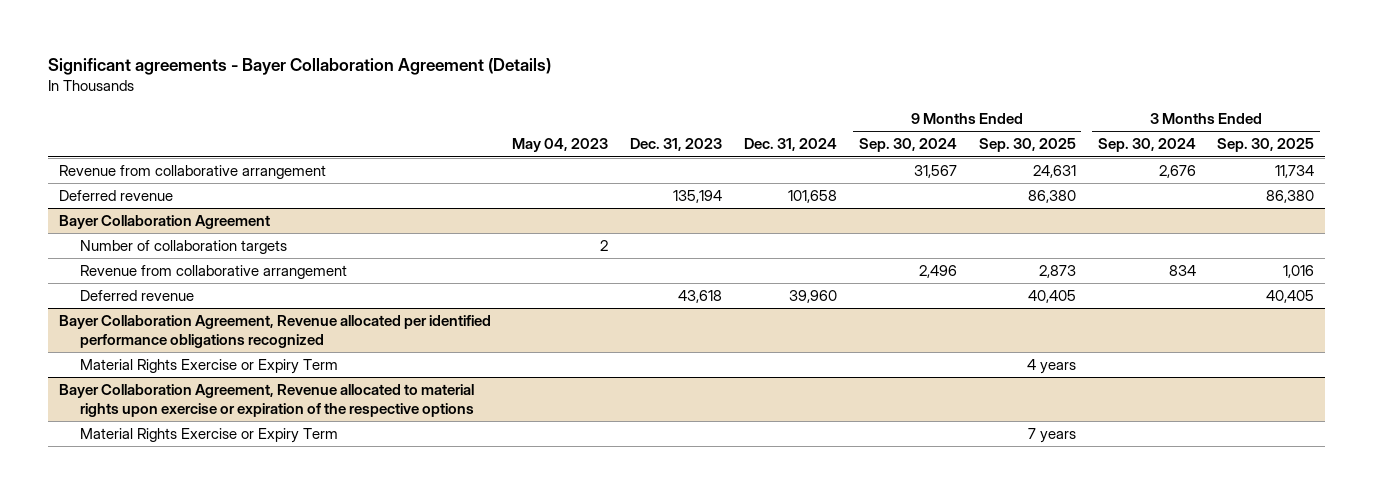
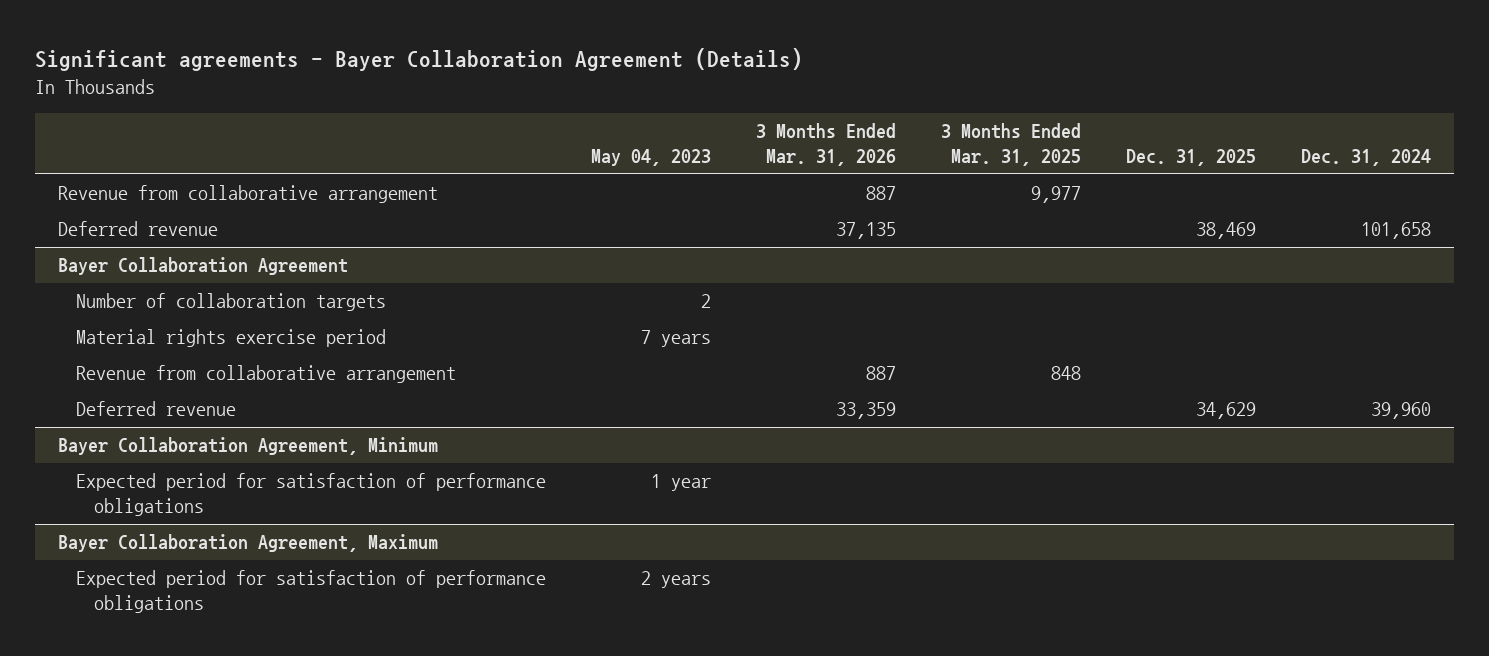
- | May 04, 2023 | Dec. 31, 2023 | Dec. 31, 2024 | 9 Months Ended Sep. 30, 2024 | 9 Months Ended Sep. 30, 2025 | 3 Months Ended Sep. 30, 2024 | 3 Months Ended Sep. 30, 2025
+ | May 04, 2023 | 3 Months Ended Mar. 31, 2026 | 3 Months Ended Mar. 31, 2025 | Dec. 31, 2025 | Dec. 31, 2024
@ Bayer Collaboration Agreement
+ Material rights exercise period | 7 years | | | |
- Bayer Collaboration Agreement, Revenue allocated per identified performance obligations recognized
- Material Rights Exercise or Expiry Term | | | | | 4 years | |
- Bayer Collaboration Agreement, Revenue allocated to material rights upon exercise or expiration of the respective options
- Material Rights Exercise or Expiry Term | | | | | 7 years | |
+ Bayer Collaboration Agreement, Minimum
+ Expected period for satisfaction of performance obligations | 1 year | | | |
+ Bayer Collaboration Agreement, Maximum
+ Expected period for satisfaction of performance obligations | 2 years | | | |

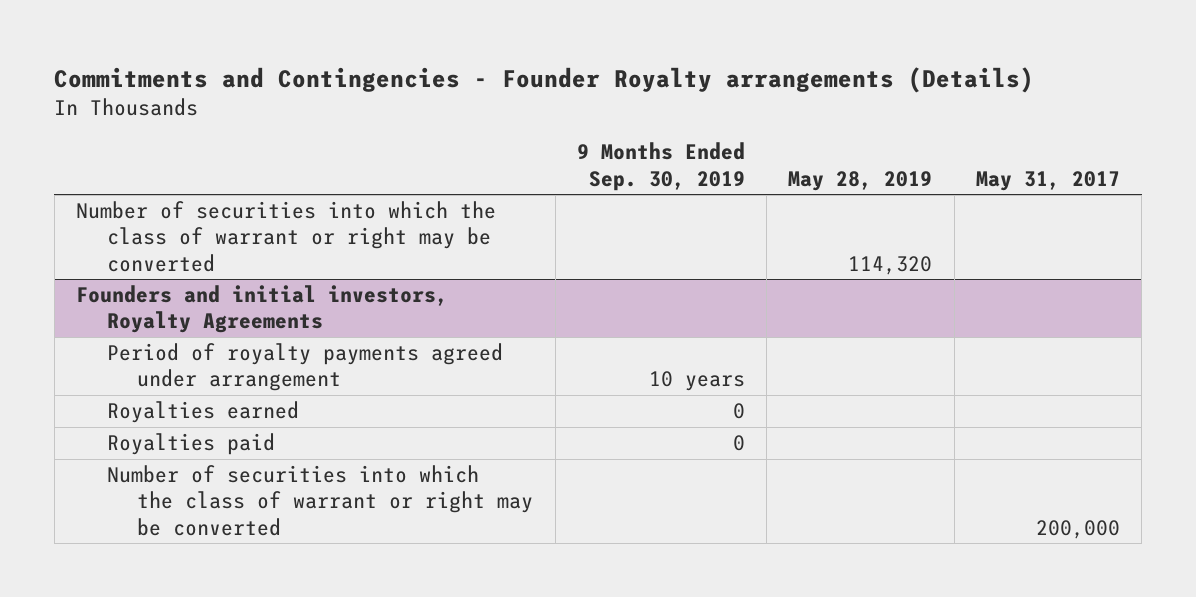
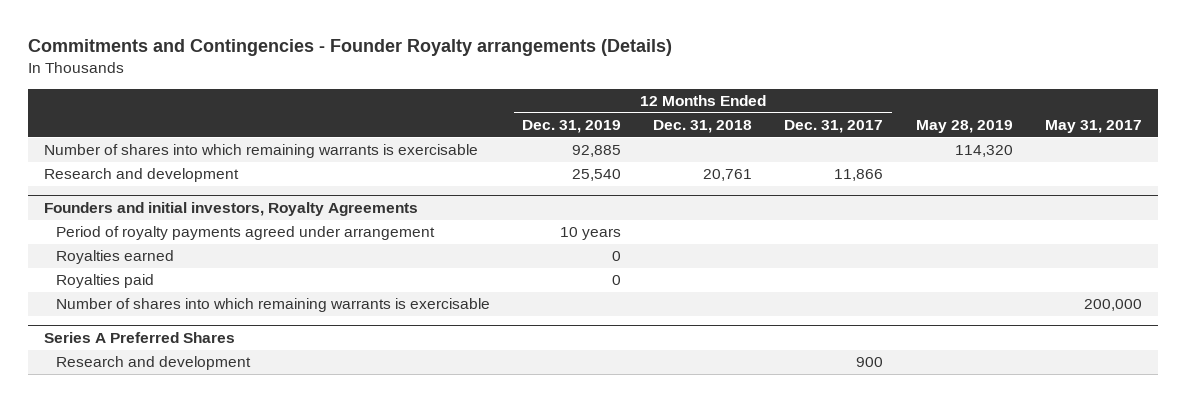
- | 9 Months Ended Sep. 30, 2019 | May 28, 2019 | May 31, 2017
+ | 12 Months Ended Dec. 31, 2019 | 12 Months Ended Dec. 31, 2018 | 12 Months Ended Dec. 31, 2017 | May 28, 2019 | May 31, 2017
- Number of securities into which the class of warrant or right may be converted | | 114,320 |
+ Number of shares into which remaining warrants is exercisable | 92,885 | | | 114,320 |
+ Research and development | 25,540 | 20,761 | 11,866 | |
@ Founders and initial investors, Royalty Agreements
- Number of securities into which the class of warrant or right may be converted | | | 200,000
+ Number of shares into which remaining warrants is exercisable | | | | | 200,000
+ Series A Preferred Shares
+ Research and development | | | 900 | |

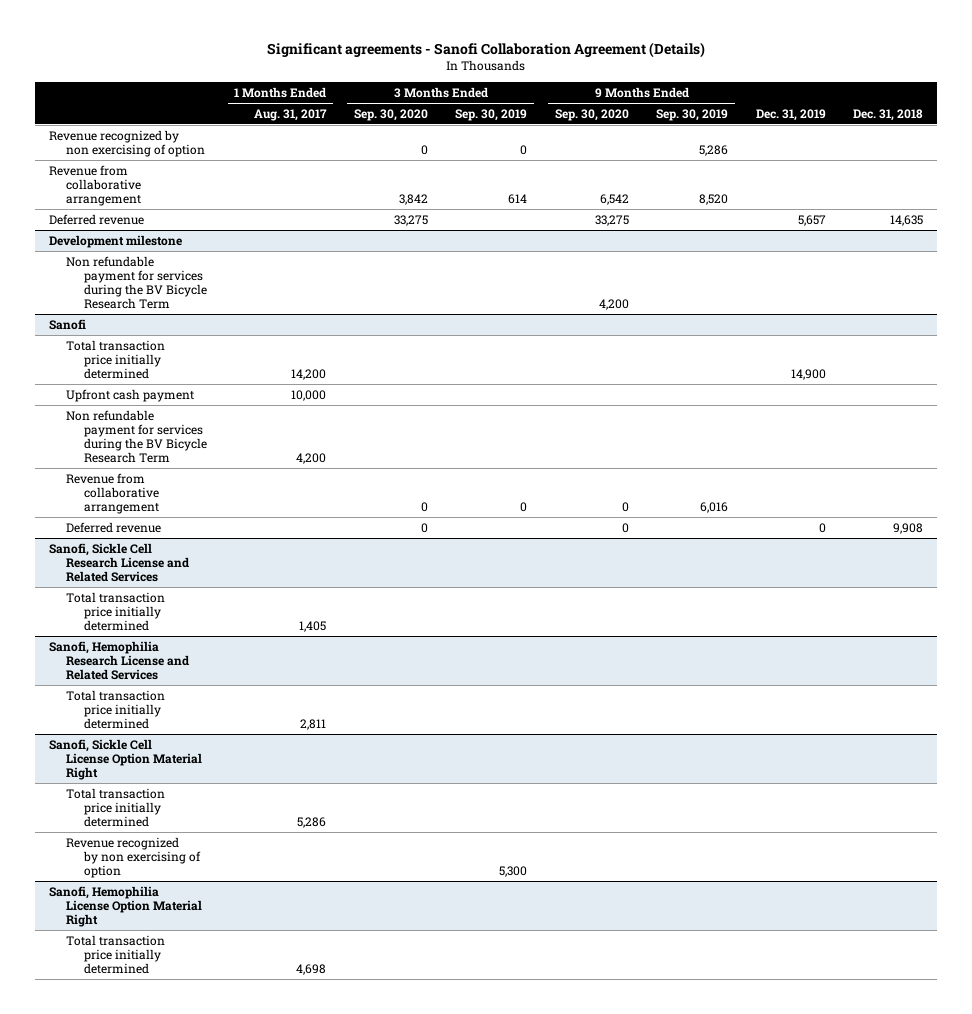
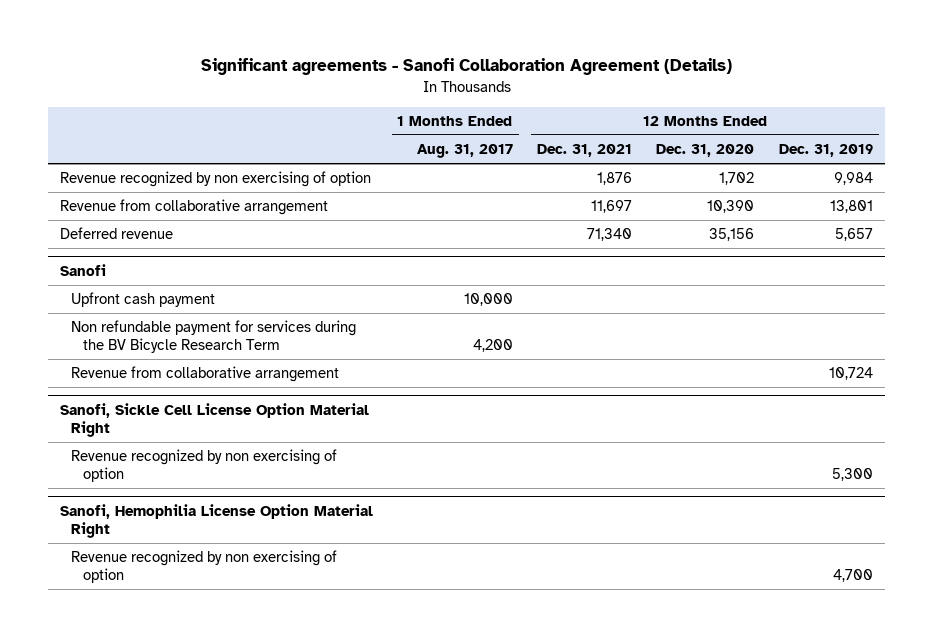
- | 1 Months Ended Aug. 31, 2017 | 3 Months Ended Sep. 30, 2020 | 3 Months Ended Sep. 30, 2019 | 9 Months Ended Sep. 30, 2020 | 9 Months Ended Sep. 30, 2019 | Dec. 31, 2019 | Dec. 31, 2018
+ | 1 Months Ended Aug. 31, 2017 | 12 Months Ended Dec. 31, 2021 | 12 Months Ended Dec. 31, 2020 | 12 Months Ended Dec. 31, 2019
- Development milestone
- Non refundable payment for services during the BV Bicycle Research Term | | | | 4,200 | | |
@ Sanofi
- Total transaction price initially determined | 14,200 | | | | | 14,900 |
- Deferred revenue | | 0 | | 0 | | 0 | 9,908
- Sanofi, Sickle Cell Research License and Related Services
- Total transaction price initially determined | 1,405 | | | | | |
- Sanofi, Hemophilia Research License and Related Services
- Total transaction price initially determined | 2,811 | | | | | |
@ Sanofi, Sickle Cell License Option Material Right
- Total transaction price initially determined | 5,286 | | | | | |
@ Sanofi, Hemophilia License Option Material Right
- Total transaction price initially determined | 4,698 | | | | | |
+ Revenue recognized by non exercising of option | | | | 4,700

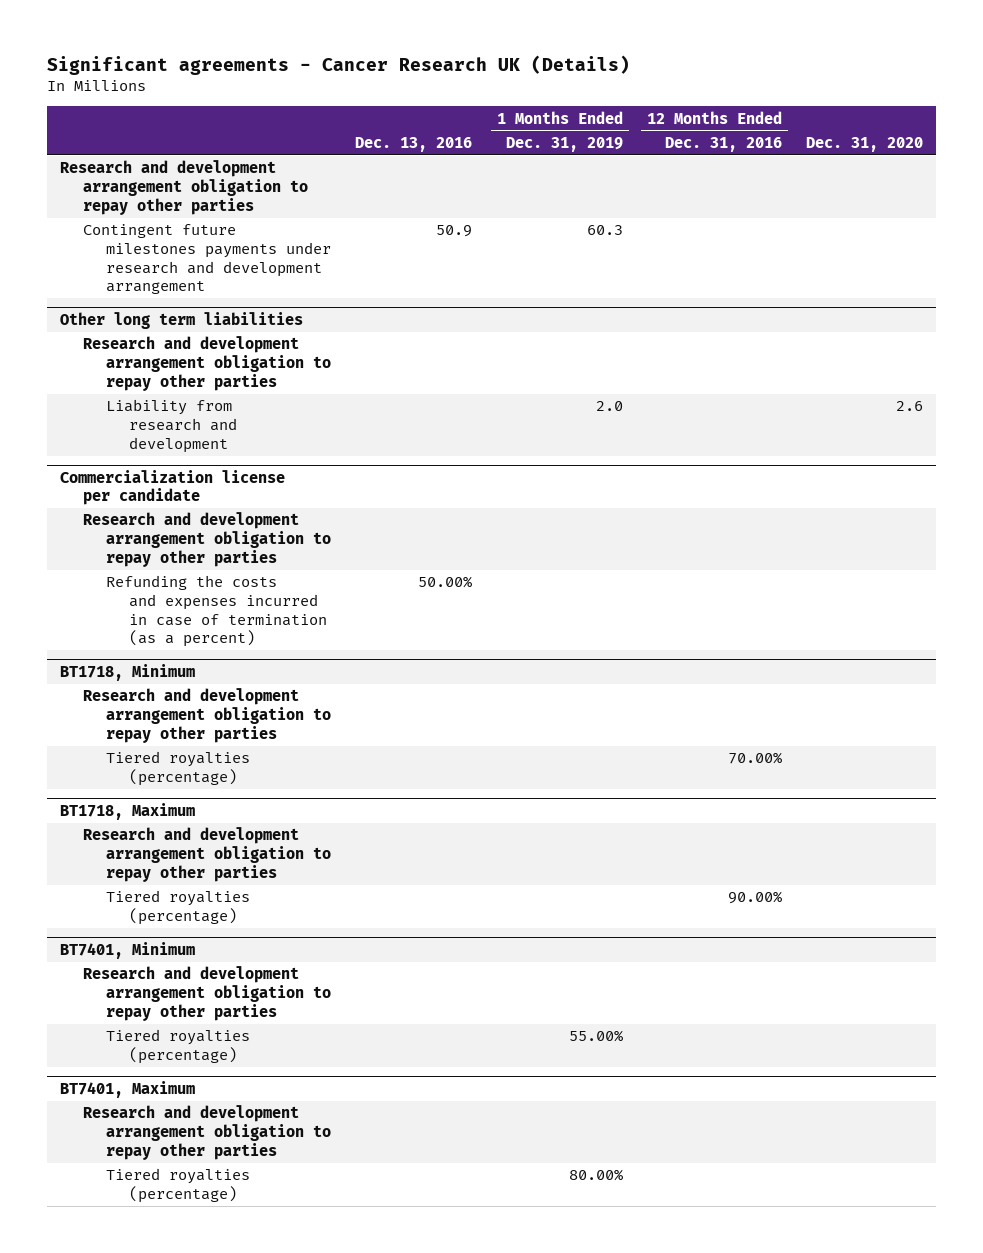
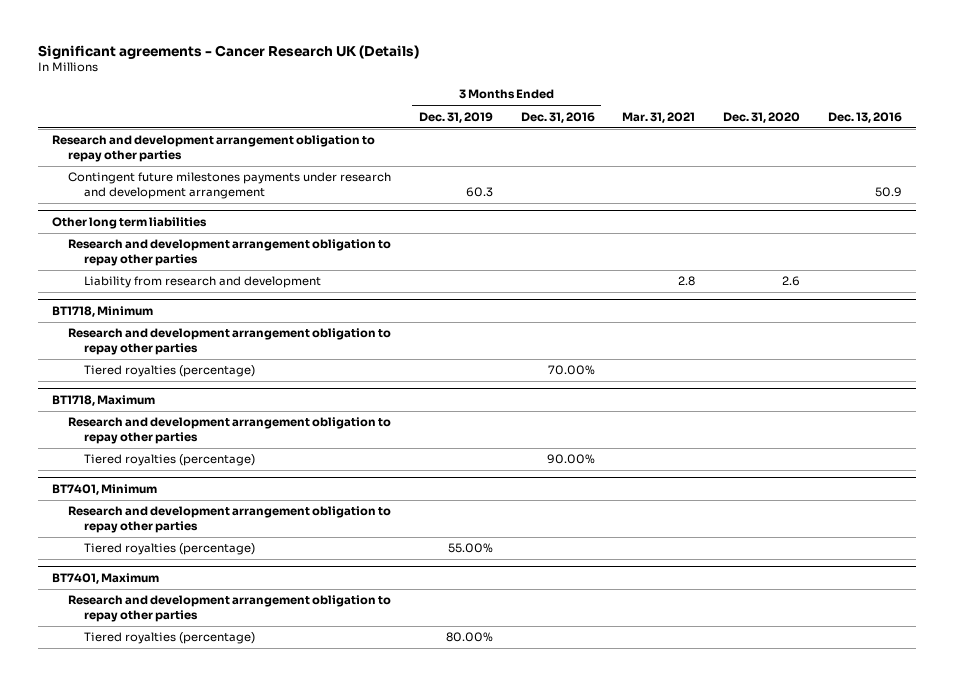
- | Dec. 13, 2016 | 1 Months Ended Dec. 31, 2019 | 12 Months Ended Dec. 31, 2016 | Dec. 31, 2020
+ | 3 Months Ended Dec. 31, 2019 | 3 Months Ended Dec. 31, 2016 | Mar. 31, 2021 | Dec. 31, 2020 | Dec. 13, 2016
- Commercialization license per candidate
- Research and development arrangement obligation to repay other parties
- Refunding the costs and expenses incurred in case of termination (as a percent) | 50.00% | | |

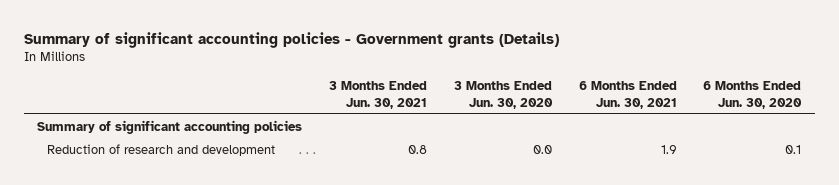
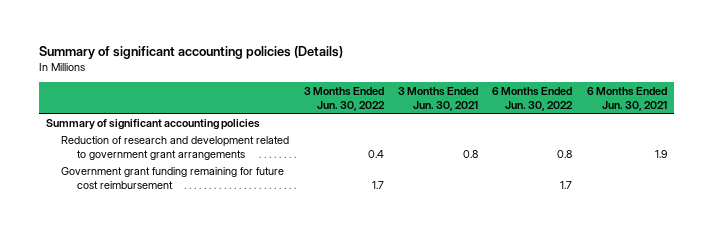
- Summary of significant accounting policies - Government grants (Details)
+ Summary of significant accounting policies (Details)
- | 3 Months Ended Jun. 30, 2021 | 3 Months Ended Jun. 30, 2020 | 6 Months Ended Jun. 30, 2021 | 6 Months Ended Jun. 30, 2020
+ | 3 Months Ended Jun. 30, 2022 | 3 Months Ended Jun. 30, 2021 | 6 Months Ended Jun. 30, 2022 | 6 Months Ended Jun. 30, 2021
- Reduction of research and development | 0.8 | 0.0 | 1.9 | 0.1
+ Reduction of research and development related to government grant arrangements | 0.4 | 0.8 | 0.8 | 1.9
+ Government grant funding remaining for future cost reimbursement | 1.7 | | 1.7 |

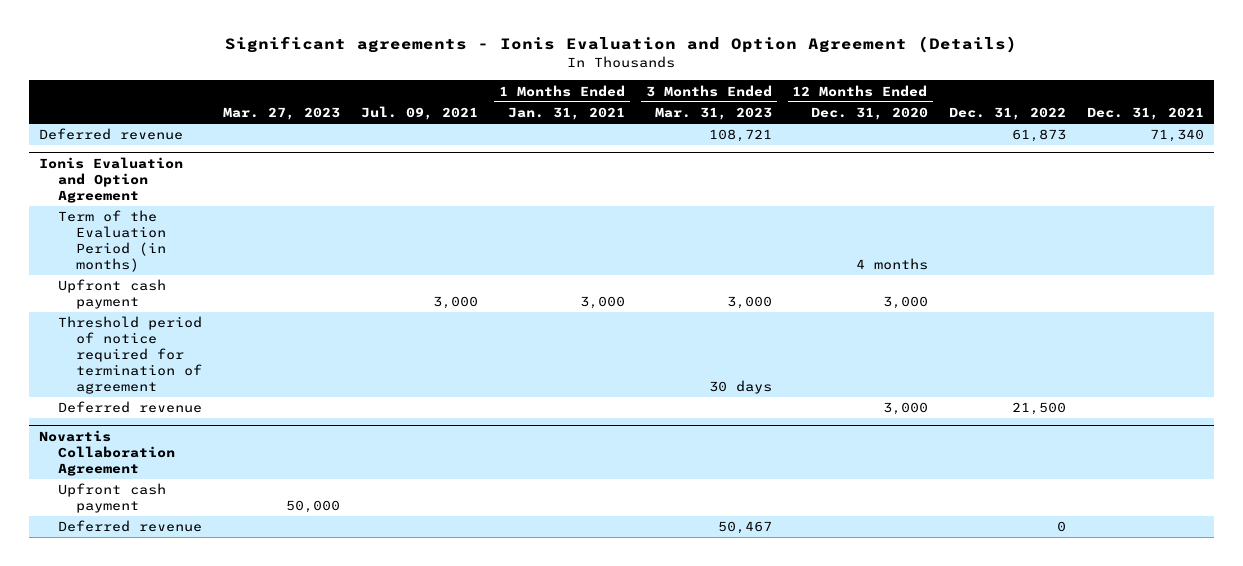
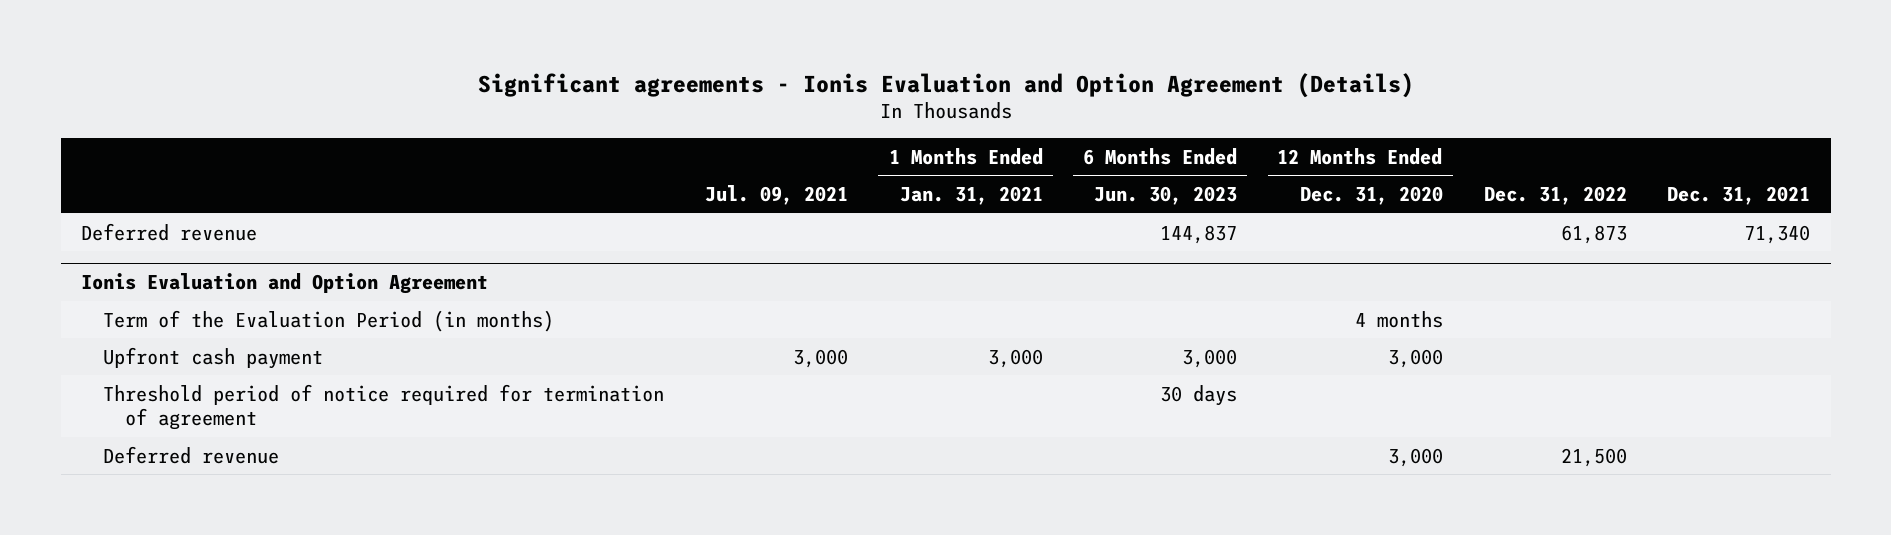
- | Mar. 27, 2023 | Jul. 09, 2021 | 1 Months Ended Jan. 31, 2021 | 3 Months Ended Mar. 31, 2023 | 12 Months Ended Dec. 31, 2020 | Dec. 31, 2022 | Dec. 31, 2021
+ | Jul. 09, 2021 | 1 Months Ended Jan. 31, 2021 | 6 Months Ended Jun. 30, 2023 | 12 Months Ended Dec. 31, 2020 | Dec. 31, 2022 | Dec. 31, 2021
- Novartis Collaboration Agreement
- Upfront cash payment | 50,000 | | | | | |
- Deferred revenue | | | | 50,467 | | 0 |

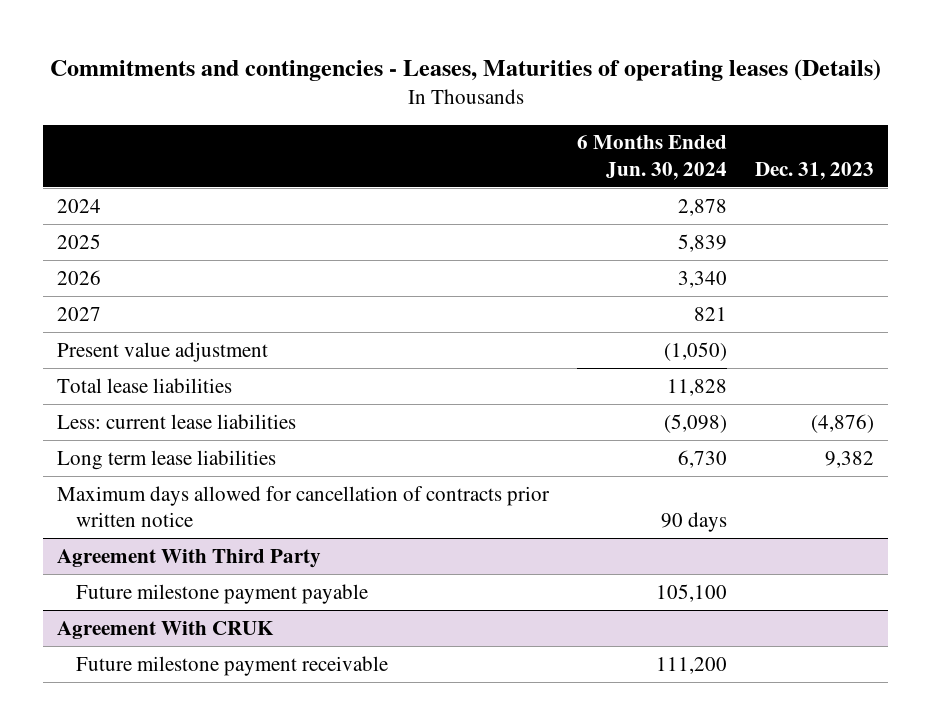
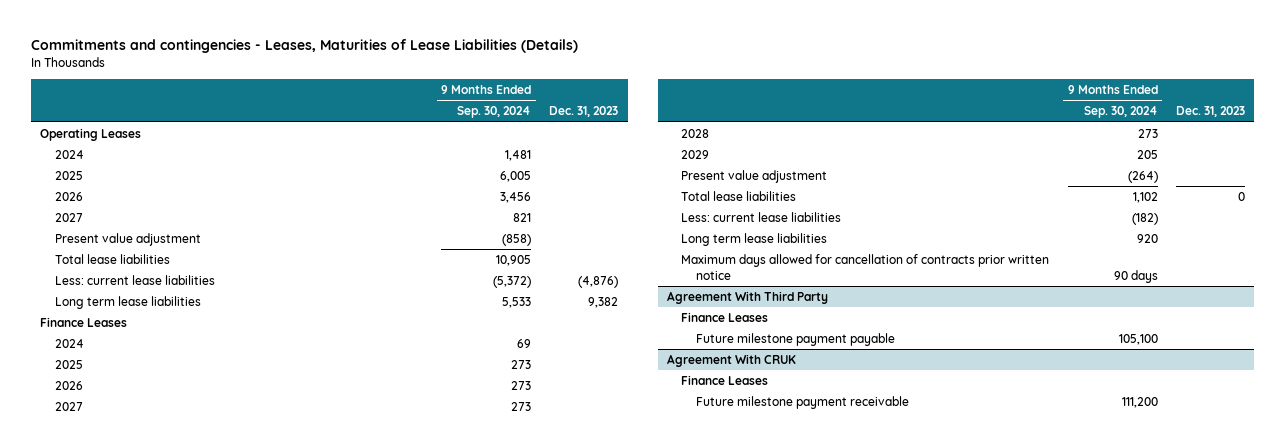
- Commitments and contingencies - Leases, Maturities of operating leases (Details)
+ Commitments and contingencies - Leases, Maturities of Lease Liabilities (Details)
- | 6 Months Ended Jun. 30, 2024 | Dec. 31, 2023
+ | 9 Months Ended Sep. 30, 2024 | Dec. 31, 2023
+ Operating Leases
+ Finance Leases
+ 2024 | 69 |
+ 2025 | 273 |
+ 2026 | 273 |
+ 2027 | 273 |
+ 2028 | 273 |
+ 2029 | 205 |
+ Present value adjustment | (264) |
+ Total lease liabilities | 1,102 | 0
+ Less: current lease liabilities | (182) |
+ Long term lease liabilities | 920 |
@ Agreement With Third Party
+ Finance Leases
@ Agreement With CRUK
+ Finance Leases

